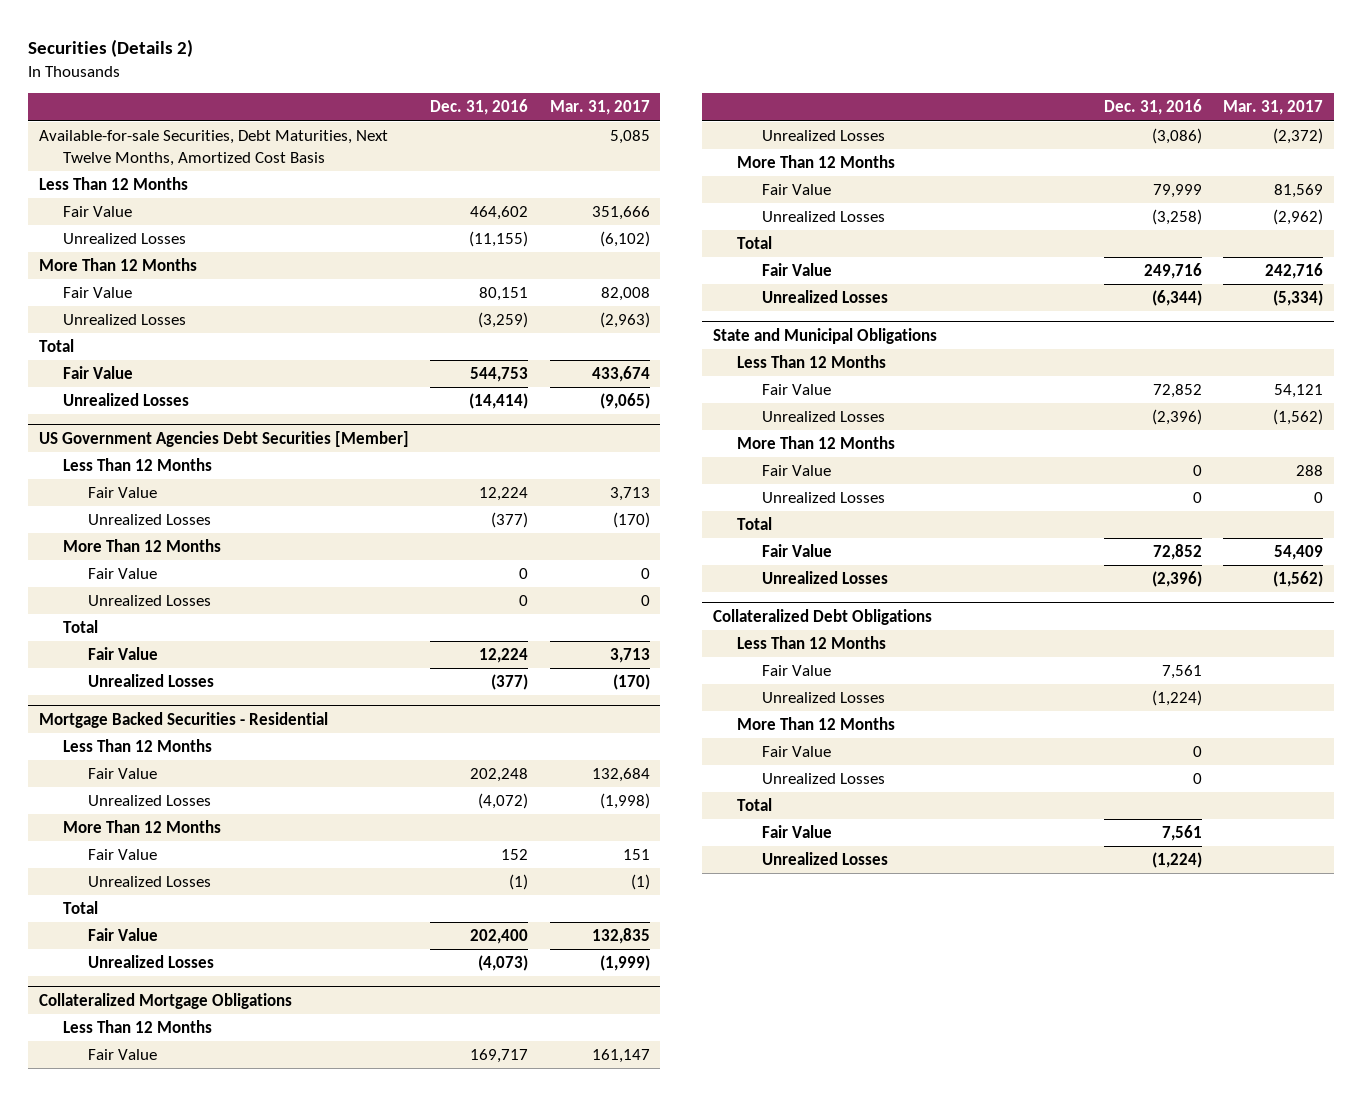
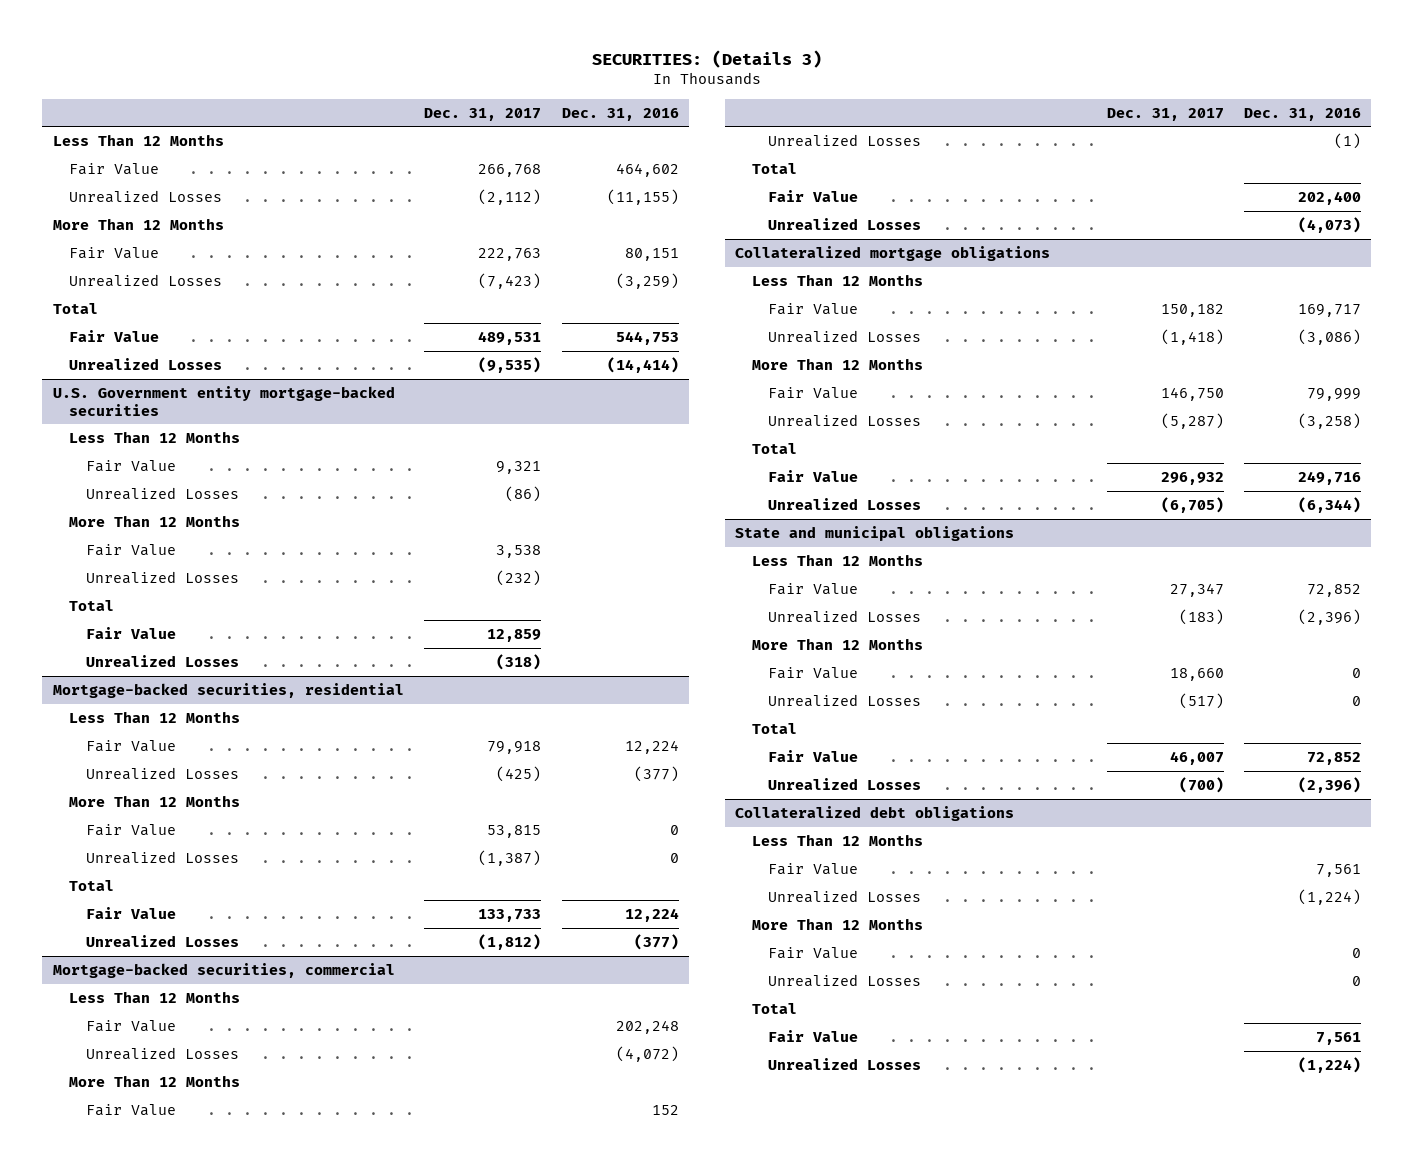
- Securities (Details 2)
+ SECURITIES: (Details 3)
- | Dec. 31, 2016 | Mar. 31, 2017
+ | Dec. 31, 2017 | Dec. 31, 2016
- Available-for-sale Securities, Debt Maturities, Next Twelve Months, Amortized Cost Basis | | 5,085
- US Government Agencies Debt Securities [Member]
+ U.S. Government entity mortgage-backed securities
+ Fair Value | 9,321 |
+ Unrealized Losses | (86) |
+ More Than 12 Months
+ Fair Value | 3,538 |
+ Unrealized Losses | (232) |
+ Total
+ Fair Value | 12,859 |
+ Unrealized Losses | (318) |
+ Mortgage-backed securities, residential
+ Less Than 12 Months
- Mortgage Backed Securities - Residential
+ Mortgage-backed securities, commercial
- Collateralized Mortgage Obligations
+ Collateralized mortgage obligations
- State and Municipal Obligations
+ State and municipal obligations
- Collateralized Debt Obligations
+ Collateralized debt obligations

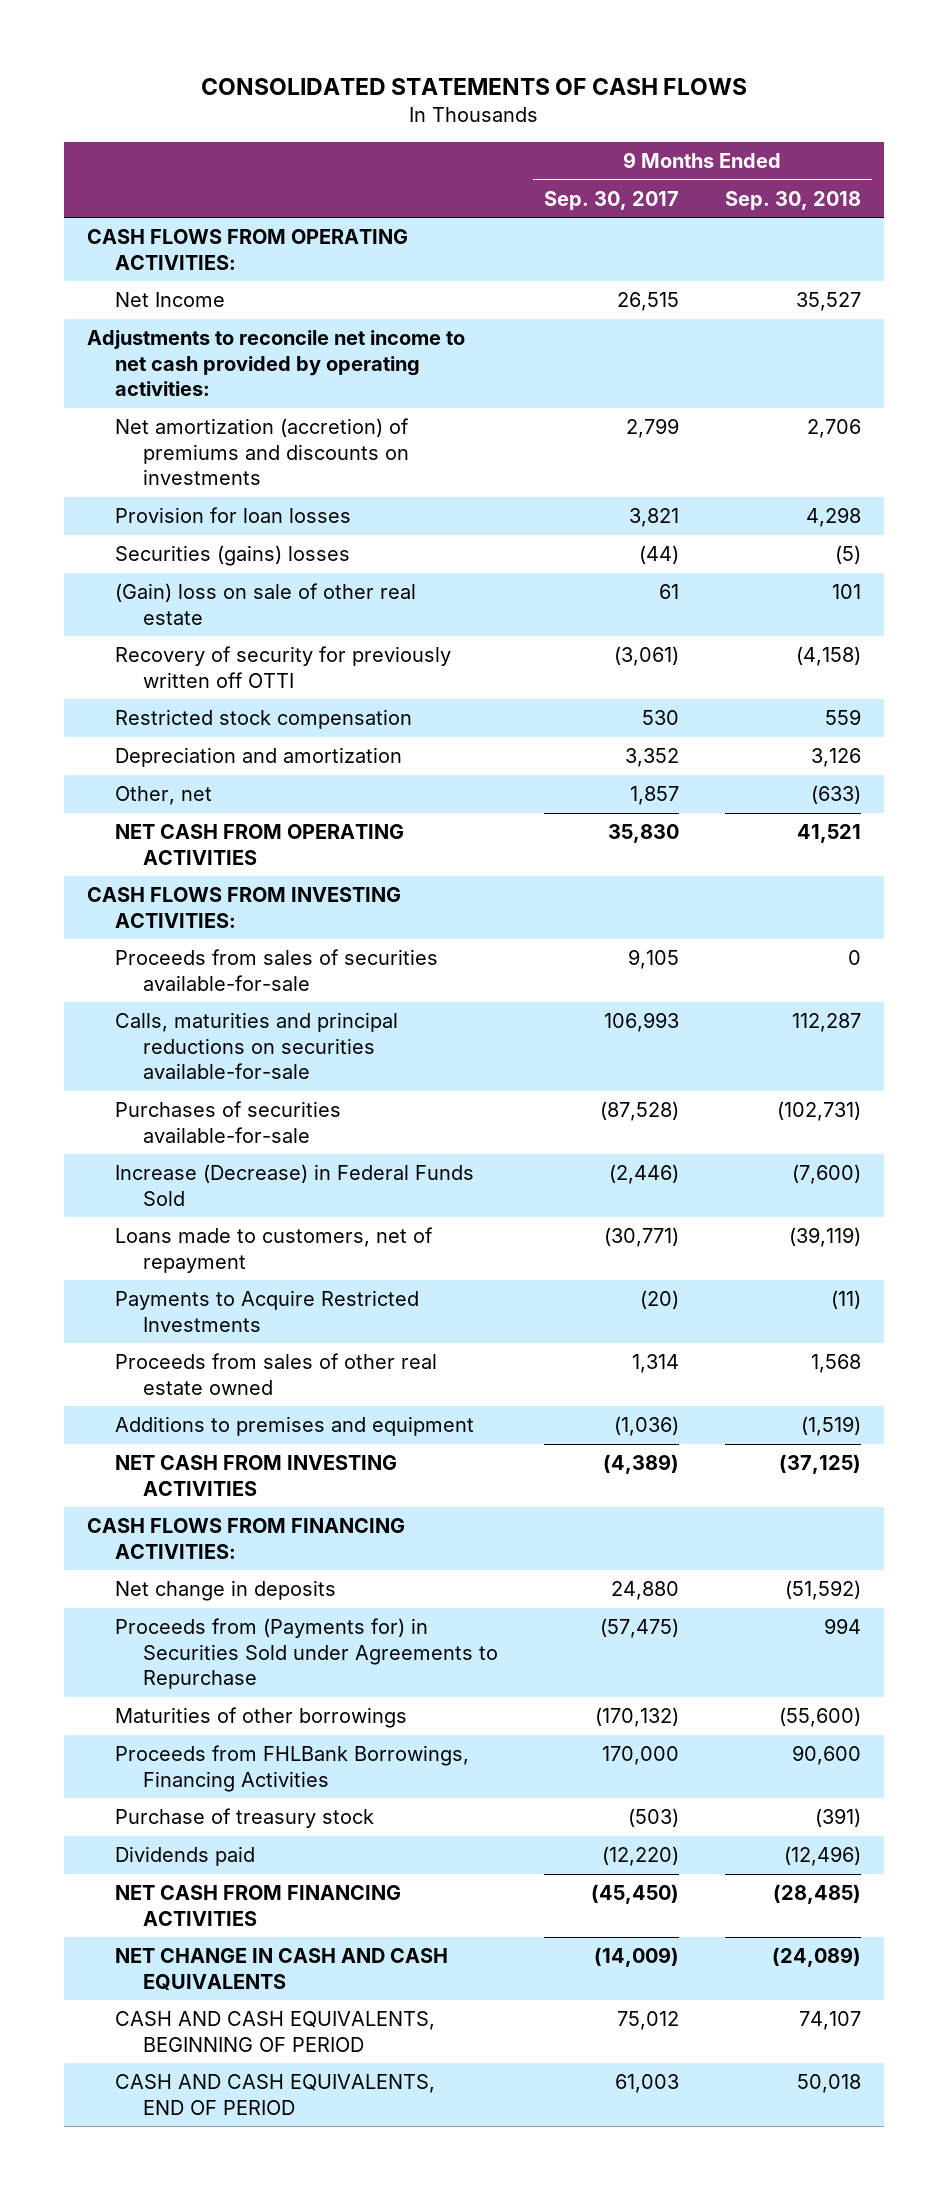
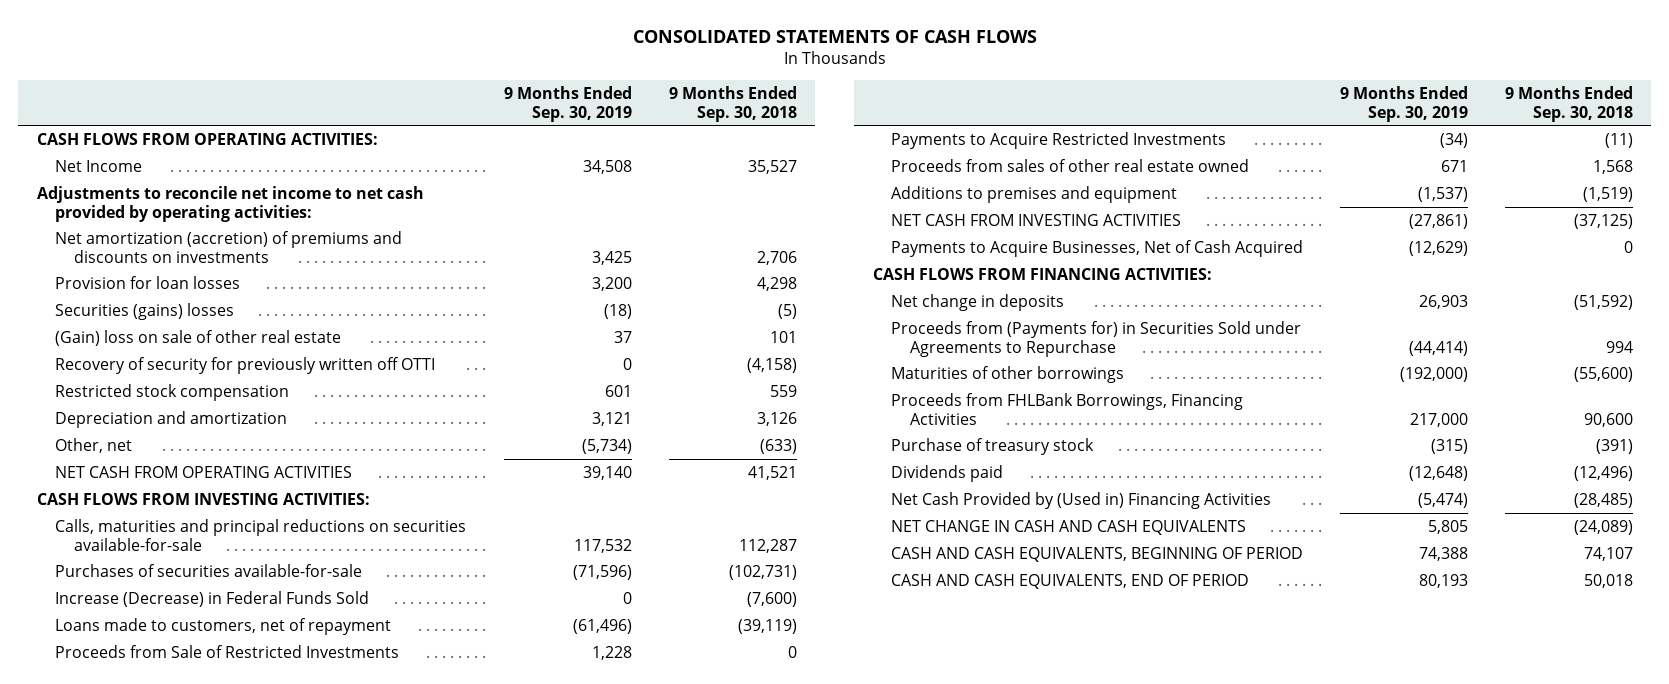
- | 9 Months Ended Sep. 30, 2017 | 9 Months Ended Sep. 30, 2018
+ | 9 Months Ended Sep. 30, 2019 | 9 Months Ended Sep. 30, 2018
- Proceeds from sales of securities available-for-sale | 9,105 | 0
+ Proceeds from Sale of Restricted Investments | 1,228 | 0
+ Payments to Acquire Businesses, Net of Cash Acquired | (12,629) | 0
- NET CASH FROM FINANCING ACTIVITIES | (45,450) | (28,485)
+ Net Cash Provided by (Used in) Financing Activities | (5,474) | (28,485)

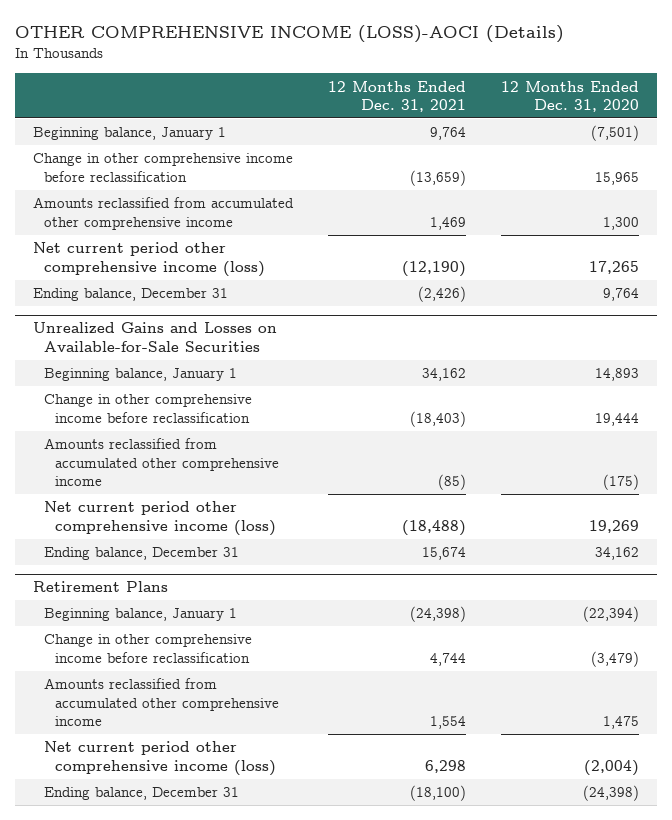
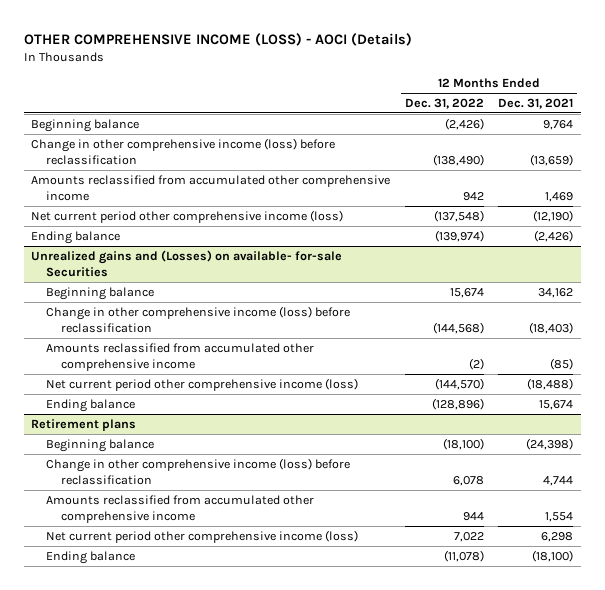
- OTHER COMPREHENSIVE INCOME (LOSS)-AOCI (Details)
+ OTHER COMPREHENSIVE INCOME (LOSS) - AOCI (Details)
- | 12 Months Ended Dec. 31, 2021 | 12 Months Ended Dec. 31, 2020
+ | 12 Months Ended Dec. 31, 2022 | 12 Months Ended Dec. 31, 2021
- Beginning balance, January 1 | 9,764 | (7,501)
- Change in other comprehensive income before reclassification | (13,659) | 15,965
+ Beginning balance | (2,426) | 9,764
+ Change in other comprehensive income (loss) before reclassification | (138,490) | (13,659)
- Ending balance, December 31 | (2,426) | 9,764
- Unrealized Gains and Losses on Available-for-Sale Securities
- Beginning balance, January 1 | 34,162 | 14,893
- Change in other comprehensive income before reclassification | (18,403) | 19,444
+ Ending balance | (139,974) | (2,426)
+ Unrealized gains and (Losses) on available- for-sale Securities
+ Beginning balance | 15,674 | 34,162
+ Change in other comprehensive income (loss) before reclassification | (144,568) | (18,403)
- Ending balance, December 31 | 15,674 | 34,162
- Retirement Plans
- Beginning balance, January 1 | (24,398) | (22,394)
- Change in other comprehensive income before reclassification | 4,744 | (3,479)
+ Ending balance | (128,896) | 15,674
+ Retirement plans
+ Beginning balance | (18,100) | (24,398)
+ Change in other comprehensive income (loss) before reclassification | 6,078 | 4,744
- Ending balance, December 31 | (18,100) | (24,398)
+ Ending balance | (11,078) | (18,100)

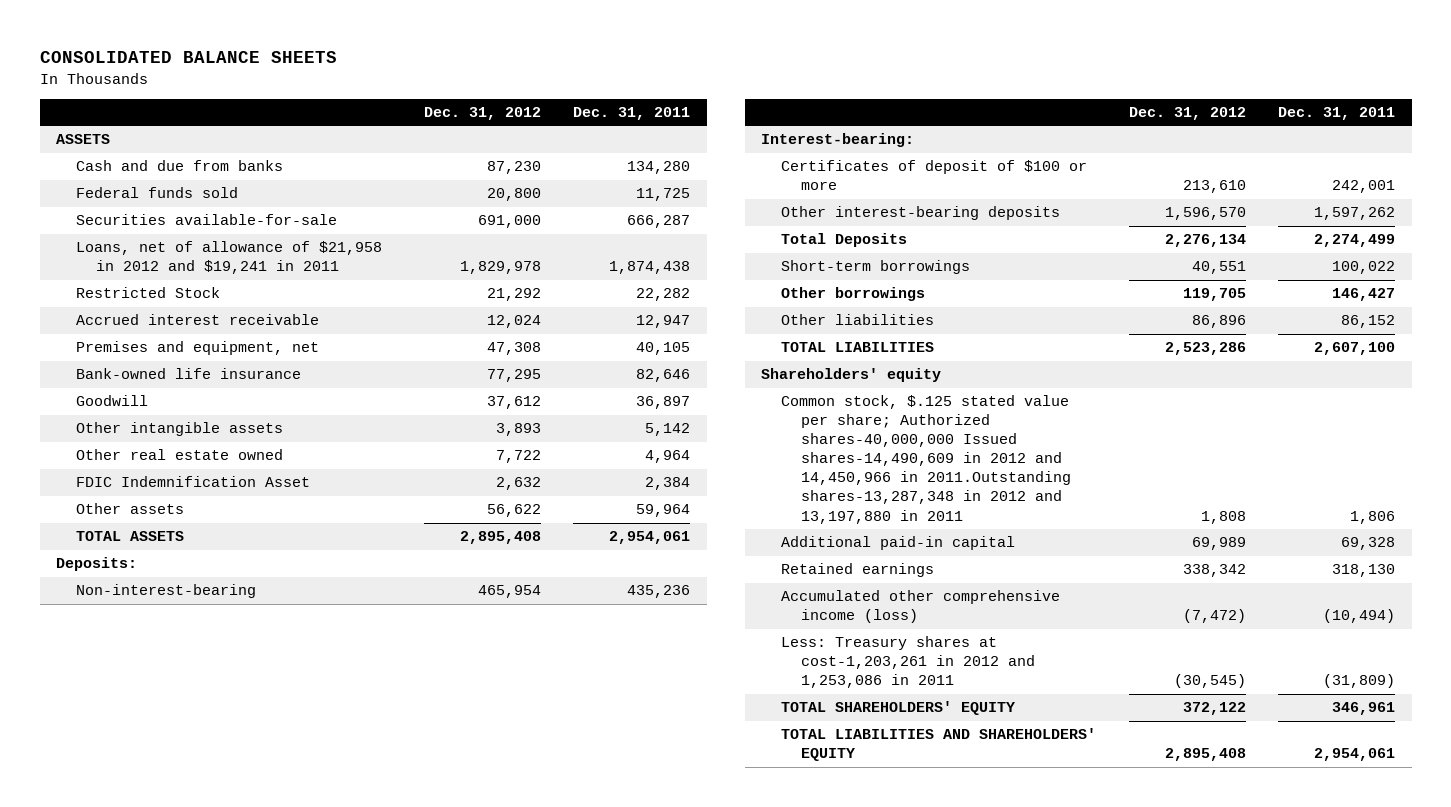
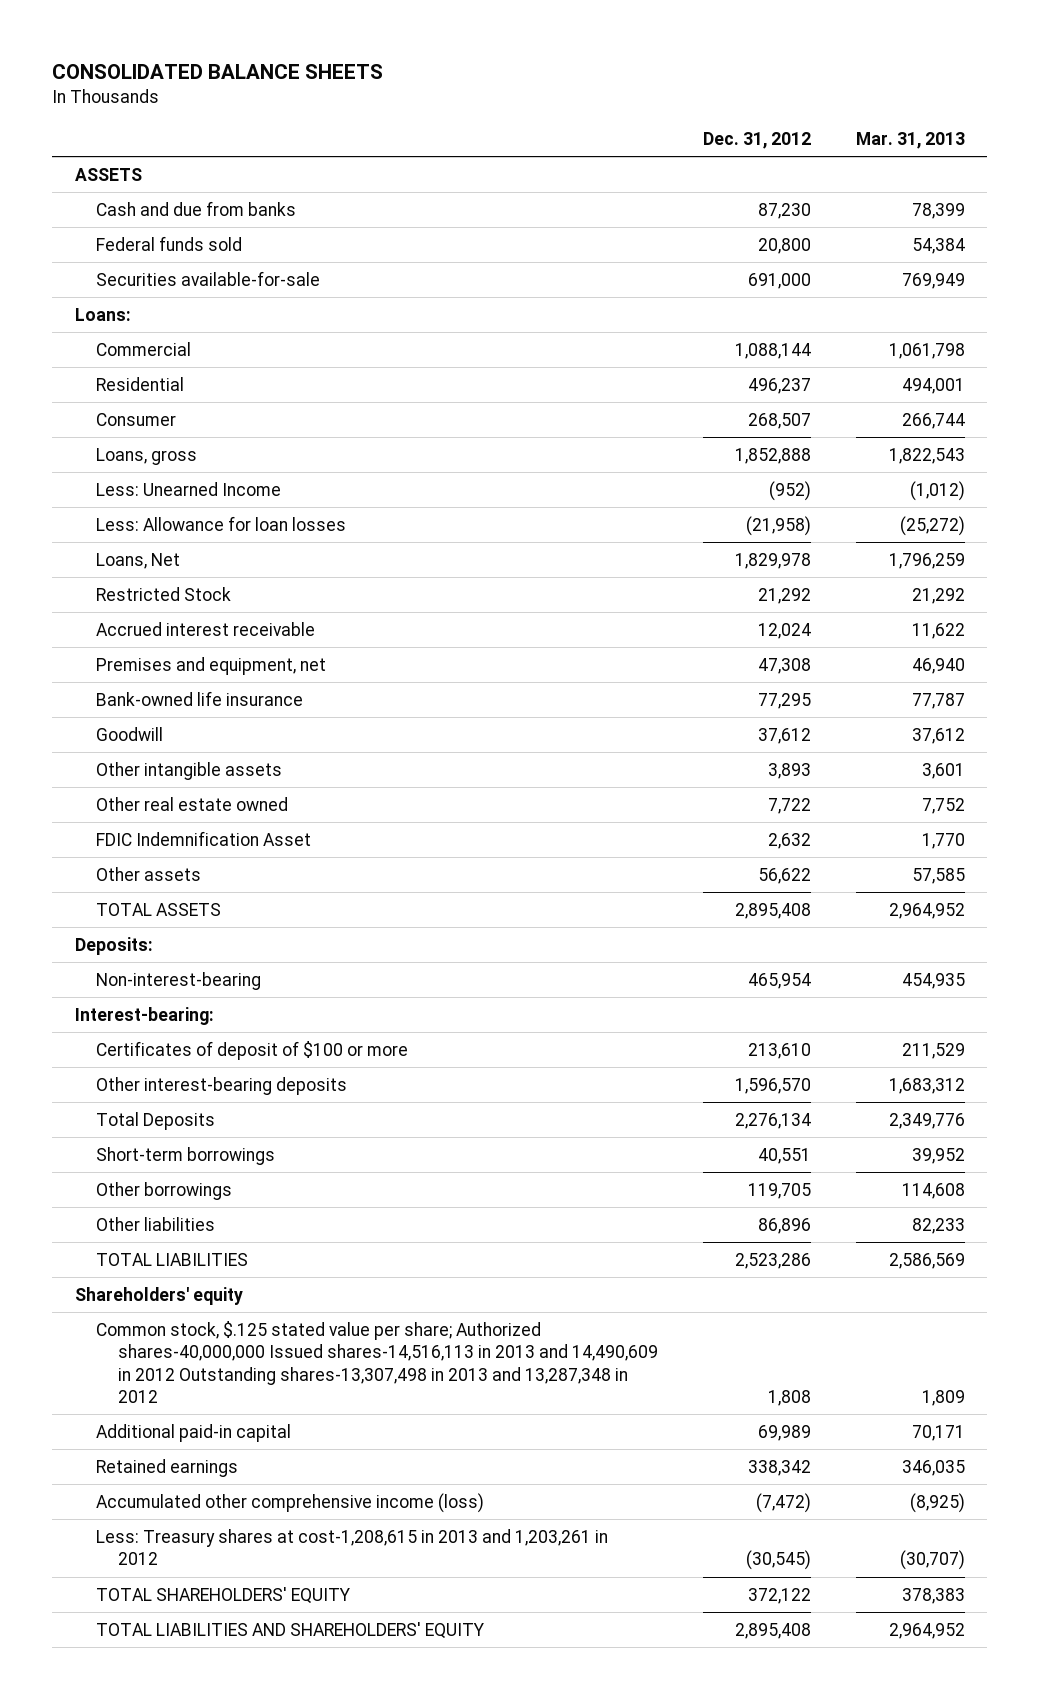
- | Dec. 31, 2012 | Dec. 31, 2011
+ | Dec. 31, 2012 | Mar. 31, 2013
- Loans, net of allowance of $21,958 in 2012 and $19,241 in 2011 | 1,829,978 | 1,874,438
+ Loans:
+ Commercial | 1,088,144 | 1,061,798
+ Residential | 496,237 | 494,001
+ Consumer | 268,507 | 266,744
+ Loans, gross | 1,852,888 | 1,822,543
+ Less: Unearned Income | (952) | (1,012)
+ Less: Allowance for loan losses | (21,958) | (25,272)
+ Loans, Net | 1,829,978 | 1,796,259
- Common stock, $.125 stated value per share; Authorized shares-40,000,000 Issued shares-14,490,609 in 2012 and 14,450,966 in 2011.Outstanding shares-13,287,348 in 2012 and 13,197,880 in 2011 | 1,808 | 1,806
+ Common stock, $.125 stated value per share; Authorized shares-40,000,000 Issued shares-14,516,113 in 2013 and 14,490,609 in 2012 Outstanding shares-13,307,498 in 2013 and 13,287,348 in 2012 | 1,808 | 1,809
- Less: Treasury shares at cost-1,203,261 in 2012 and 1,253,086 in 2011 | (30,545) | (31,809)
+ Less: Treasury shares at cost-1,208,615 in 2013 and 1,203,261 in 2012 | (30,545) | (30,707)

